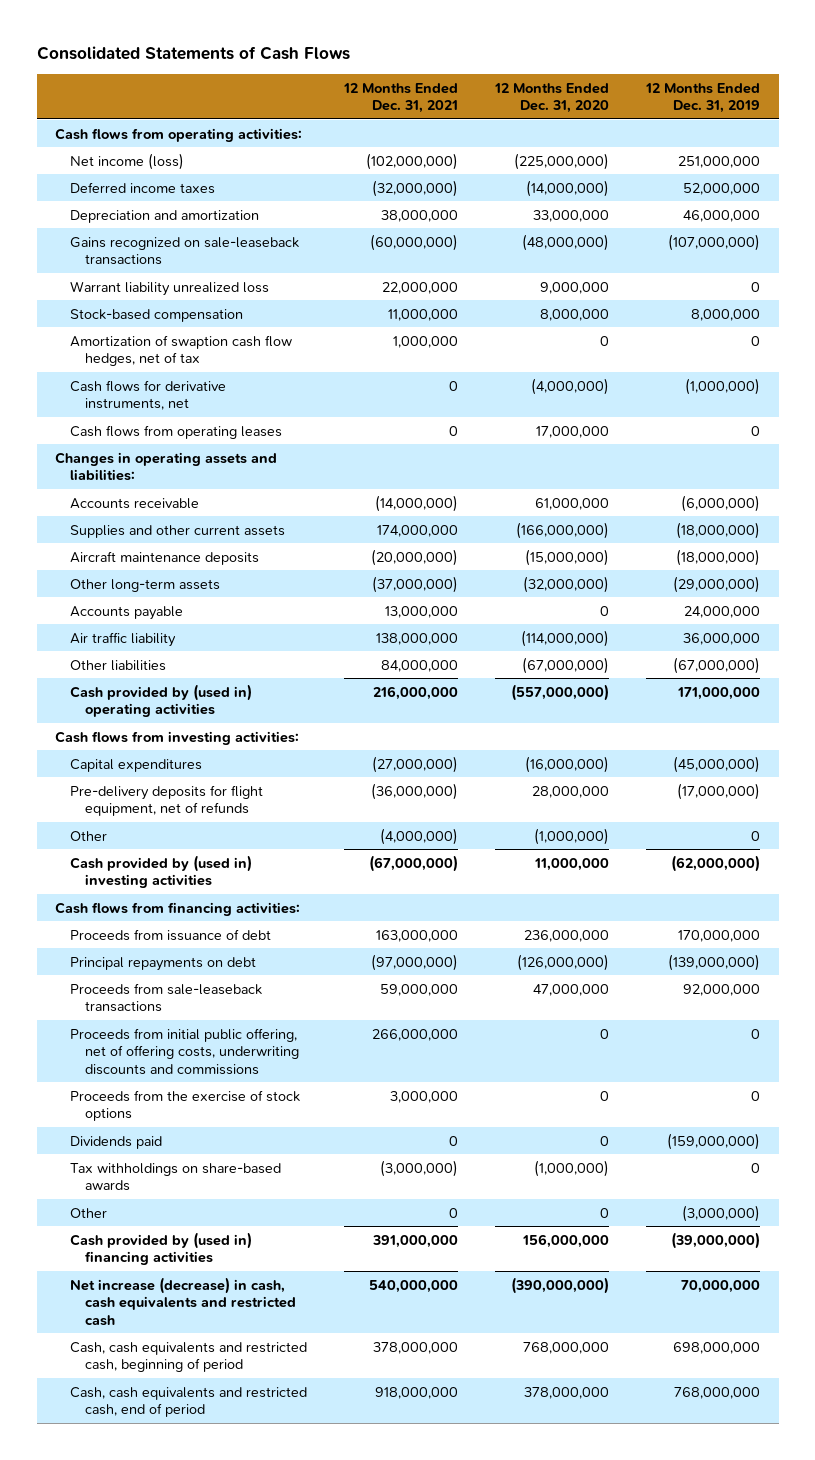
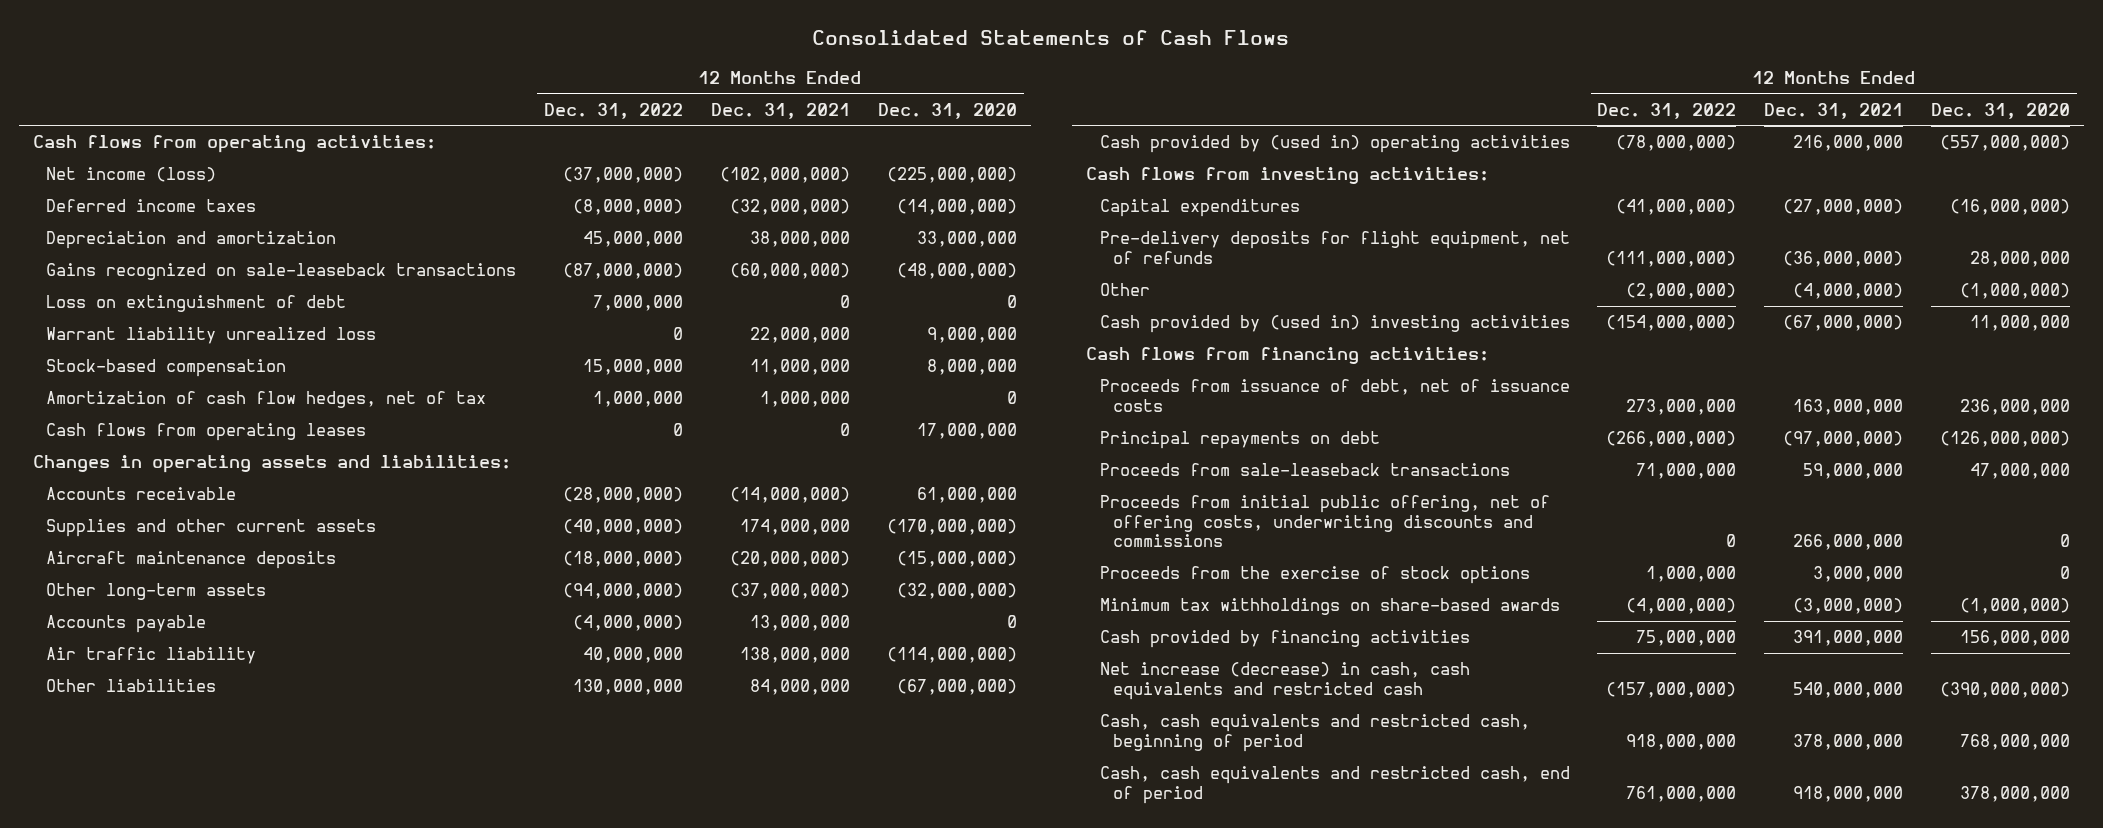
- | 12 Months Ended Dec. 31, 2021 | 12 Months Ended Dec. 31, 2020 | 12 Months Ended Dec. 31, 2019
+ | 12 Months Ended Dec. 31, 2022 | 12 Months Ended Dec. 31, 2021 | 12 Months Ended Dec. 31, 2020
+ Loss on extinguishment of debt | 7,000,000 | 0 | 0
- Amortization of swaption cash flow hedges, net of tax | 1,000,000 | 0 | 0
- Cash flows for derivative instruments, net | 0 | (4,000,000) | (1,000,000)
+ Amortization of cash flow hedges, net of tax | 1,000,000 | 1,000,000 | 0
- Supplies and other current assets | 174,000,000 | (166,000,000) | (18,000,000)
+ Supplies and other current assets | (40,000,000) | 174,000,000 | (170,000,000)
- Proceeds from issuance of debt | 163,000,000 | 236,000,000 | 170,000,000
+ Proceeds from issuance of debt, net of issuance costs | 273,000,000 | 163,000,000 | 236,000,000
- Dividends paid | 0 | 0 | (159,000,000)
- Tax withholdings on share-based awards | (3,000,000) | (1,000,000) | 0
- Other | 0 | 0 | (3,000,000)
- Cash provided by (used in) financing activities | 391,000,000 | 156,000,000 | (39,000,000)
+ Minimum tax withholdings on share-based awards | (4,000,000) | (3,000,000) | (1,000,000)
+ Cash provided by financing activities | 75,000,000 | 391,000,000 | 156,000,000

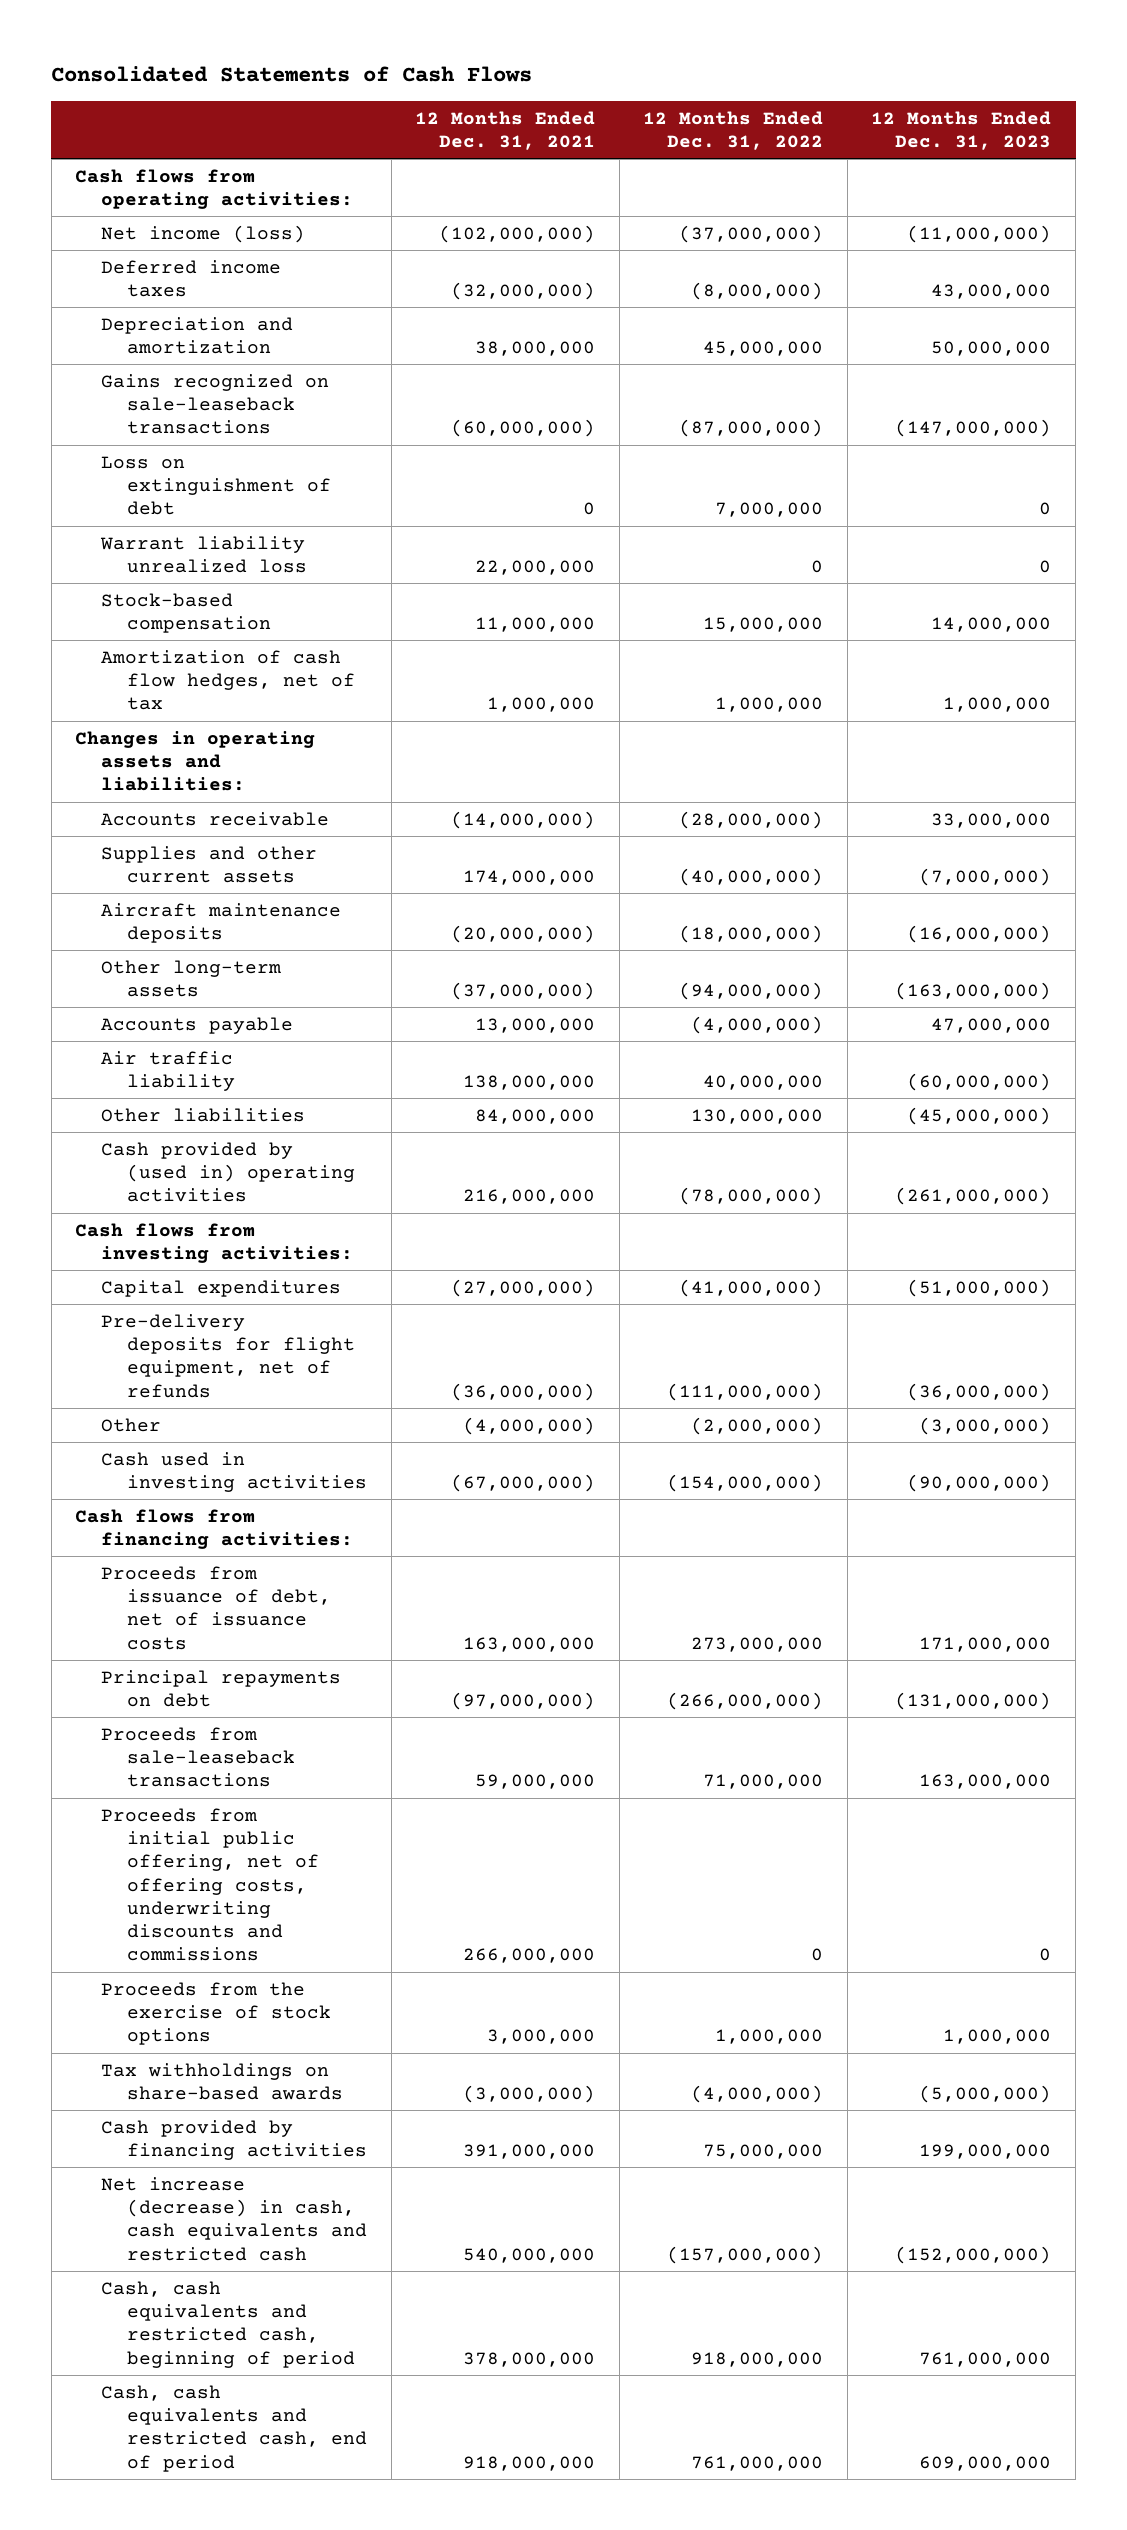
- | 12 Months Ended Dec. 31, 2022 | 12 Months Ended Dec. 31, 2021 | 12 Months Ended Dec. 31, 2020
+ | 12 Months Ended Dec. 31, 2021 | 12 Months Ended Dec. 31, 2022 | 12 Months Ended Dec. 31, 2023
- Cash flows from operating leases | 0 | 0 | 17,000,000
- Cash provided by (used in) investing activities | (154,000,000) | (67,000,000) | 11,000,000
+ Cash used in investing activities | (67,000,000) | (154,000,000) | (90,000,000)
- Minimum tax withholdings on share-based awards | (4,000,000) | (3,000,000) | (1,000,000)
+ Tax withholdings on share-based awards | (3,000,000) | (4,000,000) | (5,000,000)

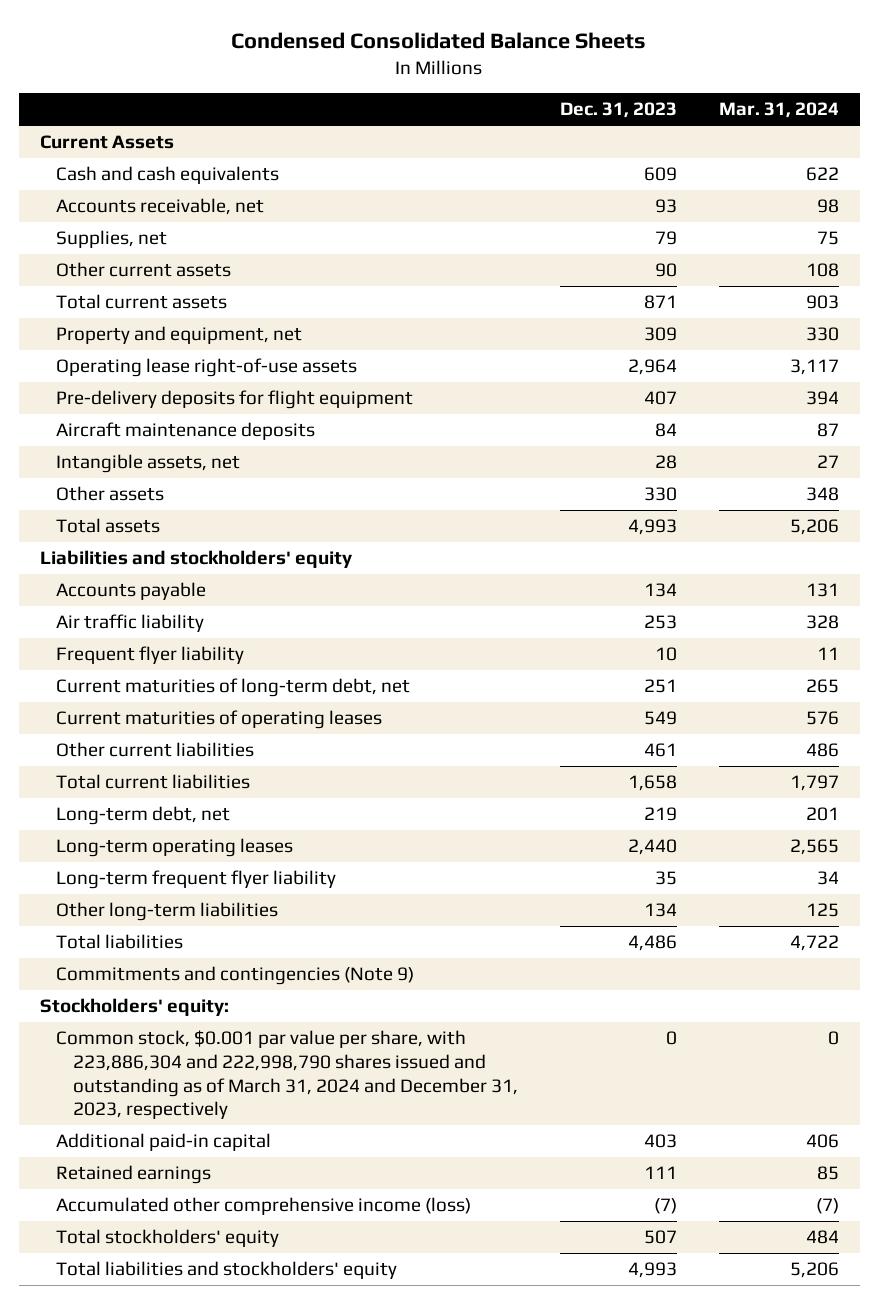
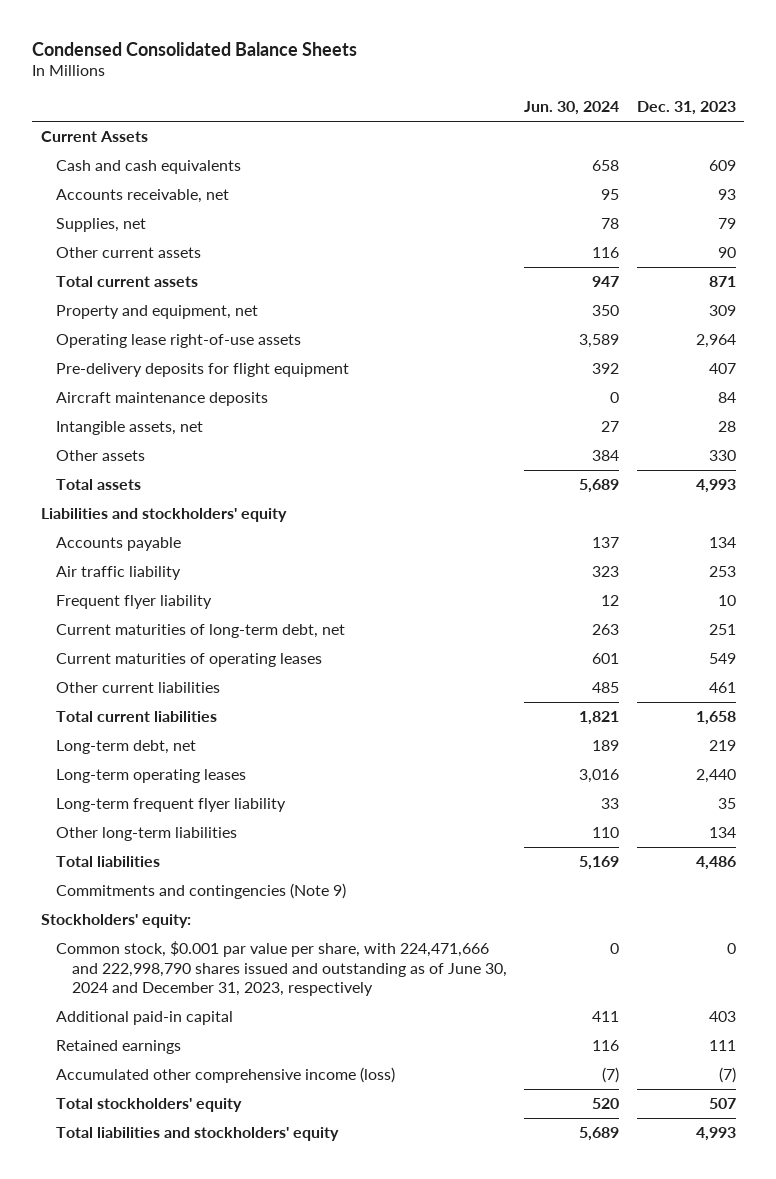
- | Dec. 31, 2023 | Mar. 31, 2024
+ | Jun. 30, 2024 | Dec. 31, 2023
- Common stock, $0.001 par value per share, with 223,886,304 and 222,998,790 shares issued and outstanding as of March 31, 2024 and December 31, 2023, respectively | 0 | 0
+ Common stock, $0.001 par value per share, with 224,471,666 and 222,998,790 shares issued and outstanding as of June 30, 2024 and December 31, 2023, respectively | 0 | 0

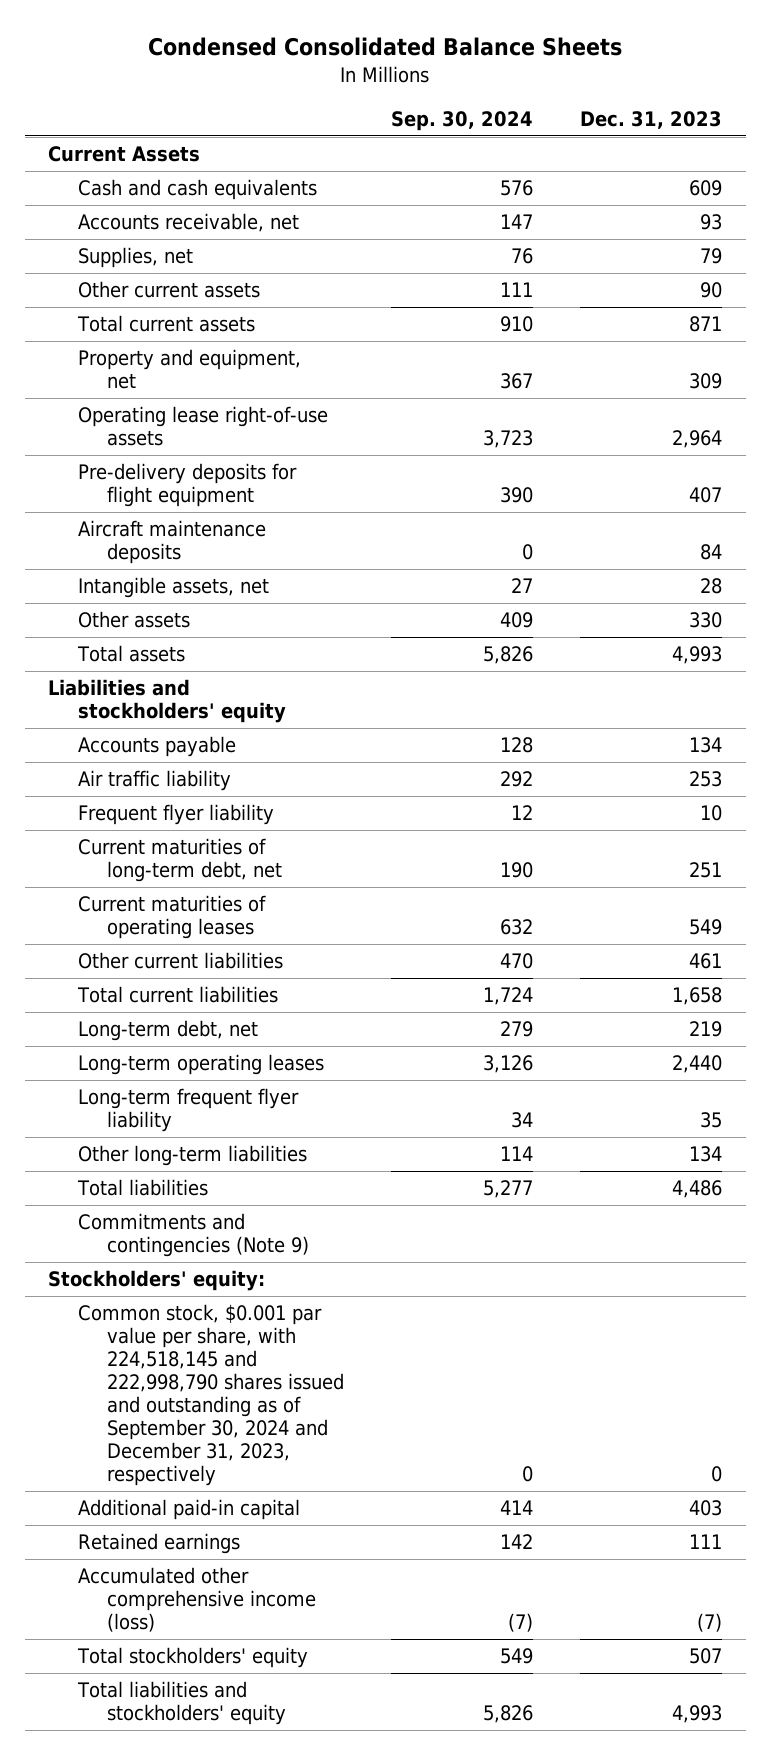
- | Jun. 30, 2024 | Dec. 31, 2023
+ | Sep. 30, 2024 | Dec. 31, 2023
- Common stock, $0.001 par value per share, with 224,471,666 and 222,998,790 shares issued and outstanding as of June 30, 2024 and December 31, 2023, respectively | 0 | 0
+ Common stock, $0.001 par value per share, with 224,518,145 and 222,998,790 shares issued and outstanding as of September 30, 2024 and December 31, 2023, respectively | 0 | 0

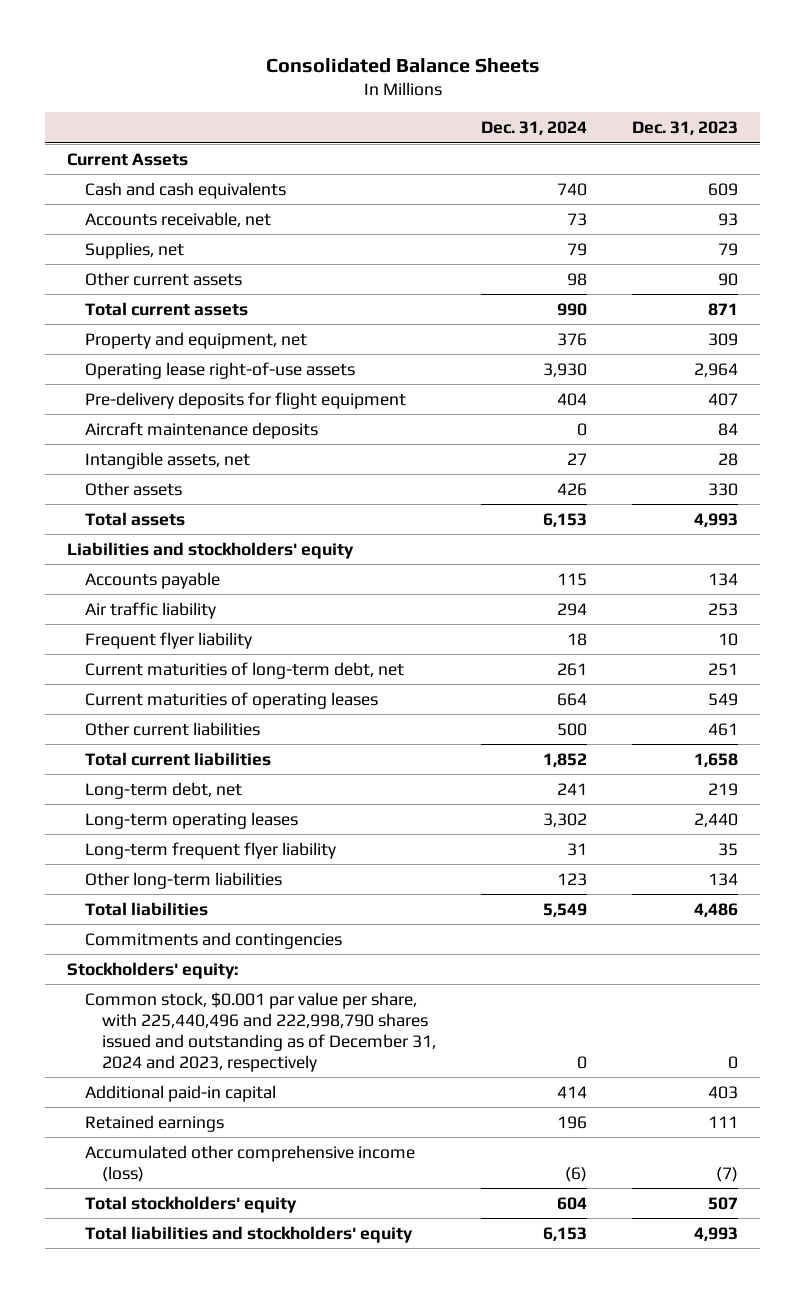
- Condensed Consolidated Balance Sheets
+ Consolidated Balance Sheets
- | Sep. 30, 2024 | Dec. 31, 2023
+ | Dec. 31, 2024 | Dec. 31, 2023
- Commitments and contingencies (Note 9)
+ Commitments and contingencies
- Common stock, $0.001 par value per share, with 224,518,145 and 222,998,790 shares issued and outstanding as of September 30, 2024 and December 31, 2023, respectively | 0 | 0
+ Common stock, $0.001 par value per share, with 225,440,496 and 222,998,790 shares issued and outstanding as of December 31, 2024 and 2023, respectively | 0 | 0

